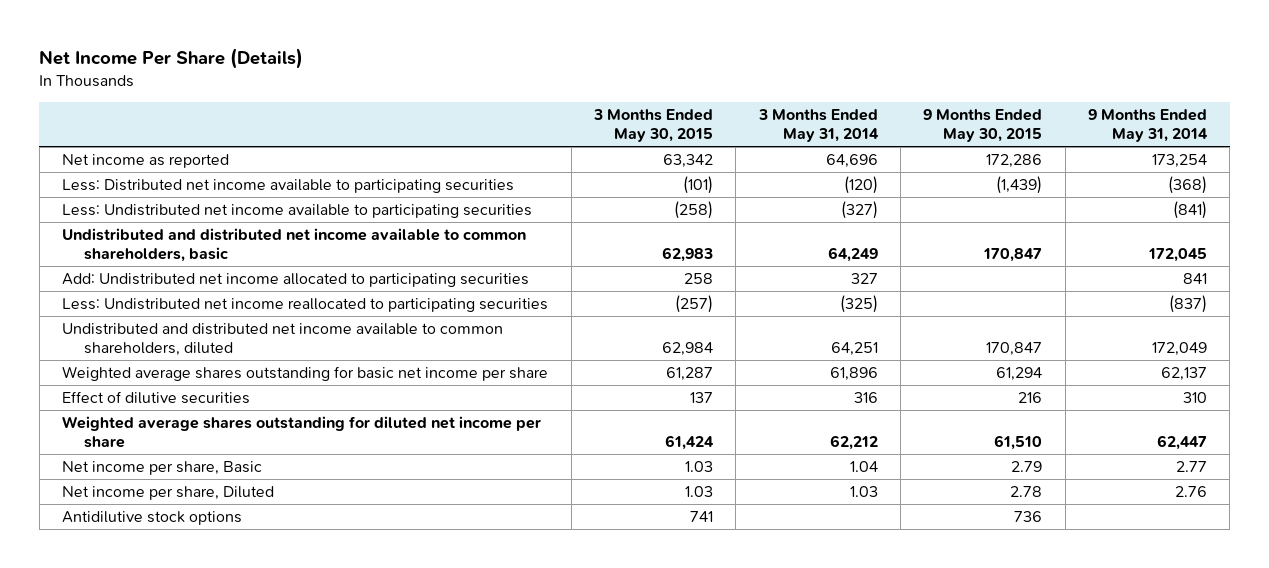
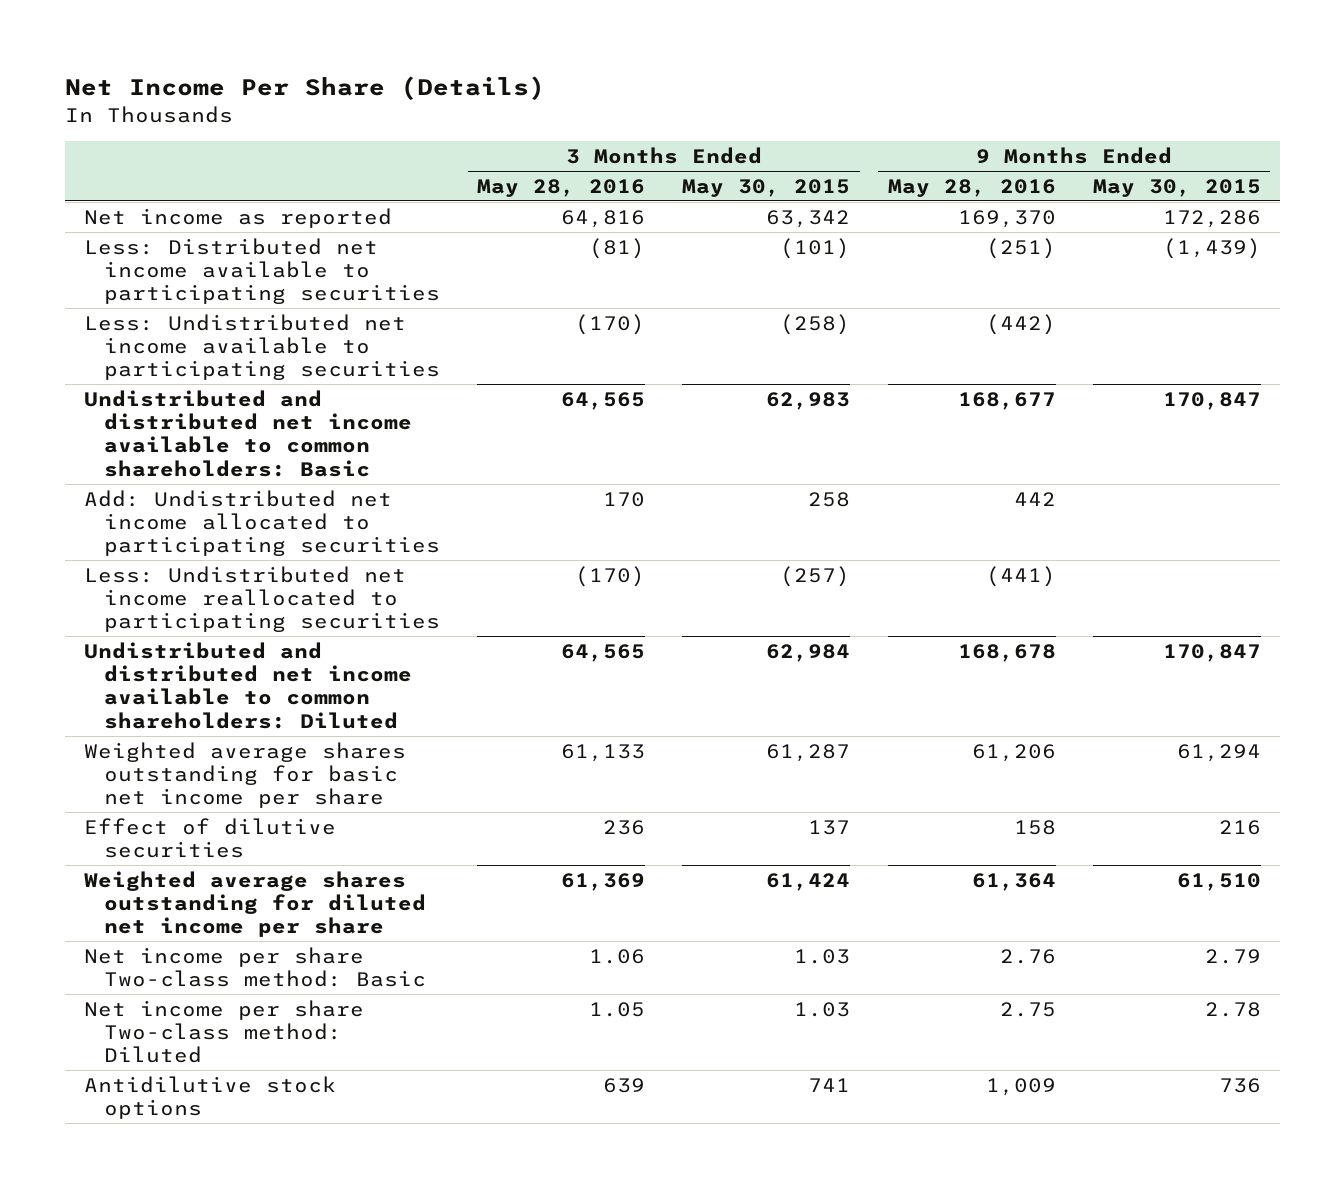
- | 3 Months Ended May 30, 2015 | 3 Months Ended May 31, 2014 | 9 Months Ended May 30, 2015 | 9 Months Ended May 31, 2014
+ | 3 Months Ended May 28, 2016 | 3 Months Ended May 30, 2015 | 9 Months Ended May 28, 2016 | 9 Months Ended May 30, 2015
- Undistributed and distributed net income available to common shareholders, basic | 62,983 | 64,249 | 170,847 | 172,045
+ Undistributed and distributed net income available to common shareholders: Basic | 64,565 | 62,983 | 168,677 | 170,847
- Undistributed and distributed net income available to common shareholders, diluted | 62,984 | 64,251 | 170,847 | 172,049
+ Undistributed and distributed net income available to common shareholders: Diluted | 64,565 | 62,984 | 168,678 | 170,847
- Net income per share, Basic | 1.03 | 1.04 | 2.79 | 2.77
- Net income per share, Diluted | 1.03 | 1.03 | 2.78 | 2.76
+ Net income per share Two-class method: Basic | 1.06 | 1.03 | 2.76 | 2.79
+ Net income per share Two-class method: Diluted | 1.05 | 1.03 | 2.75 | 2.78

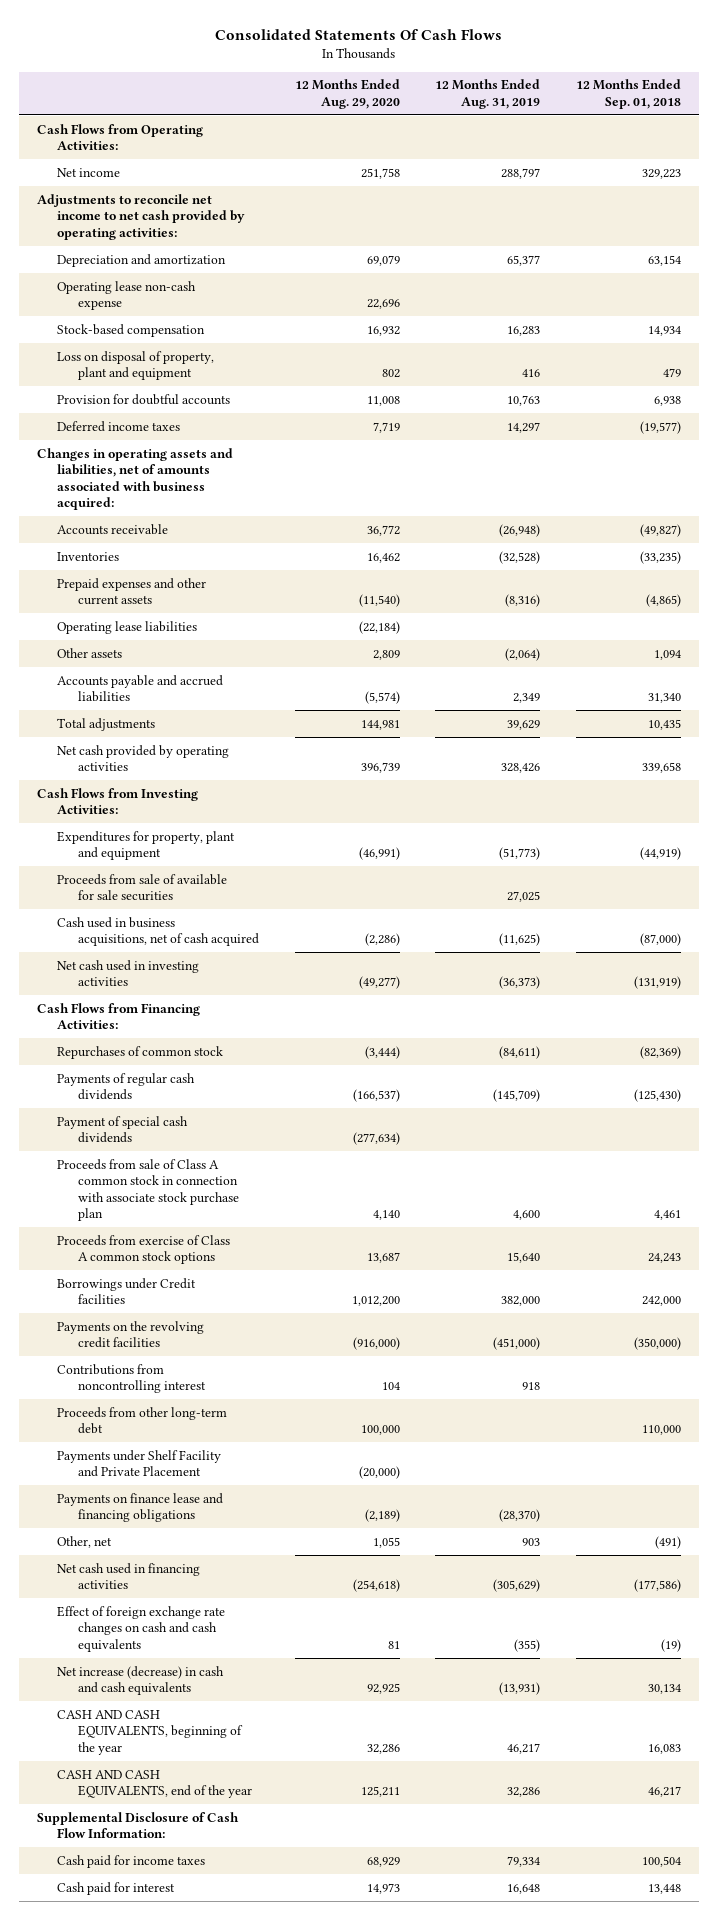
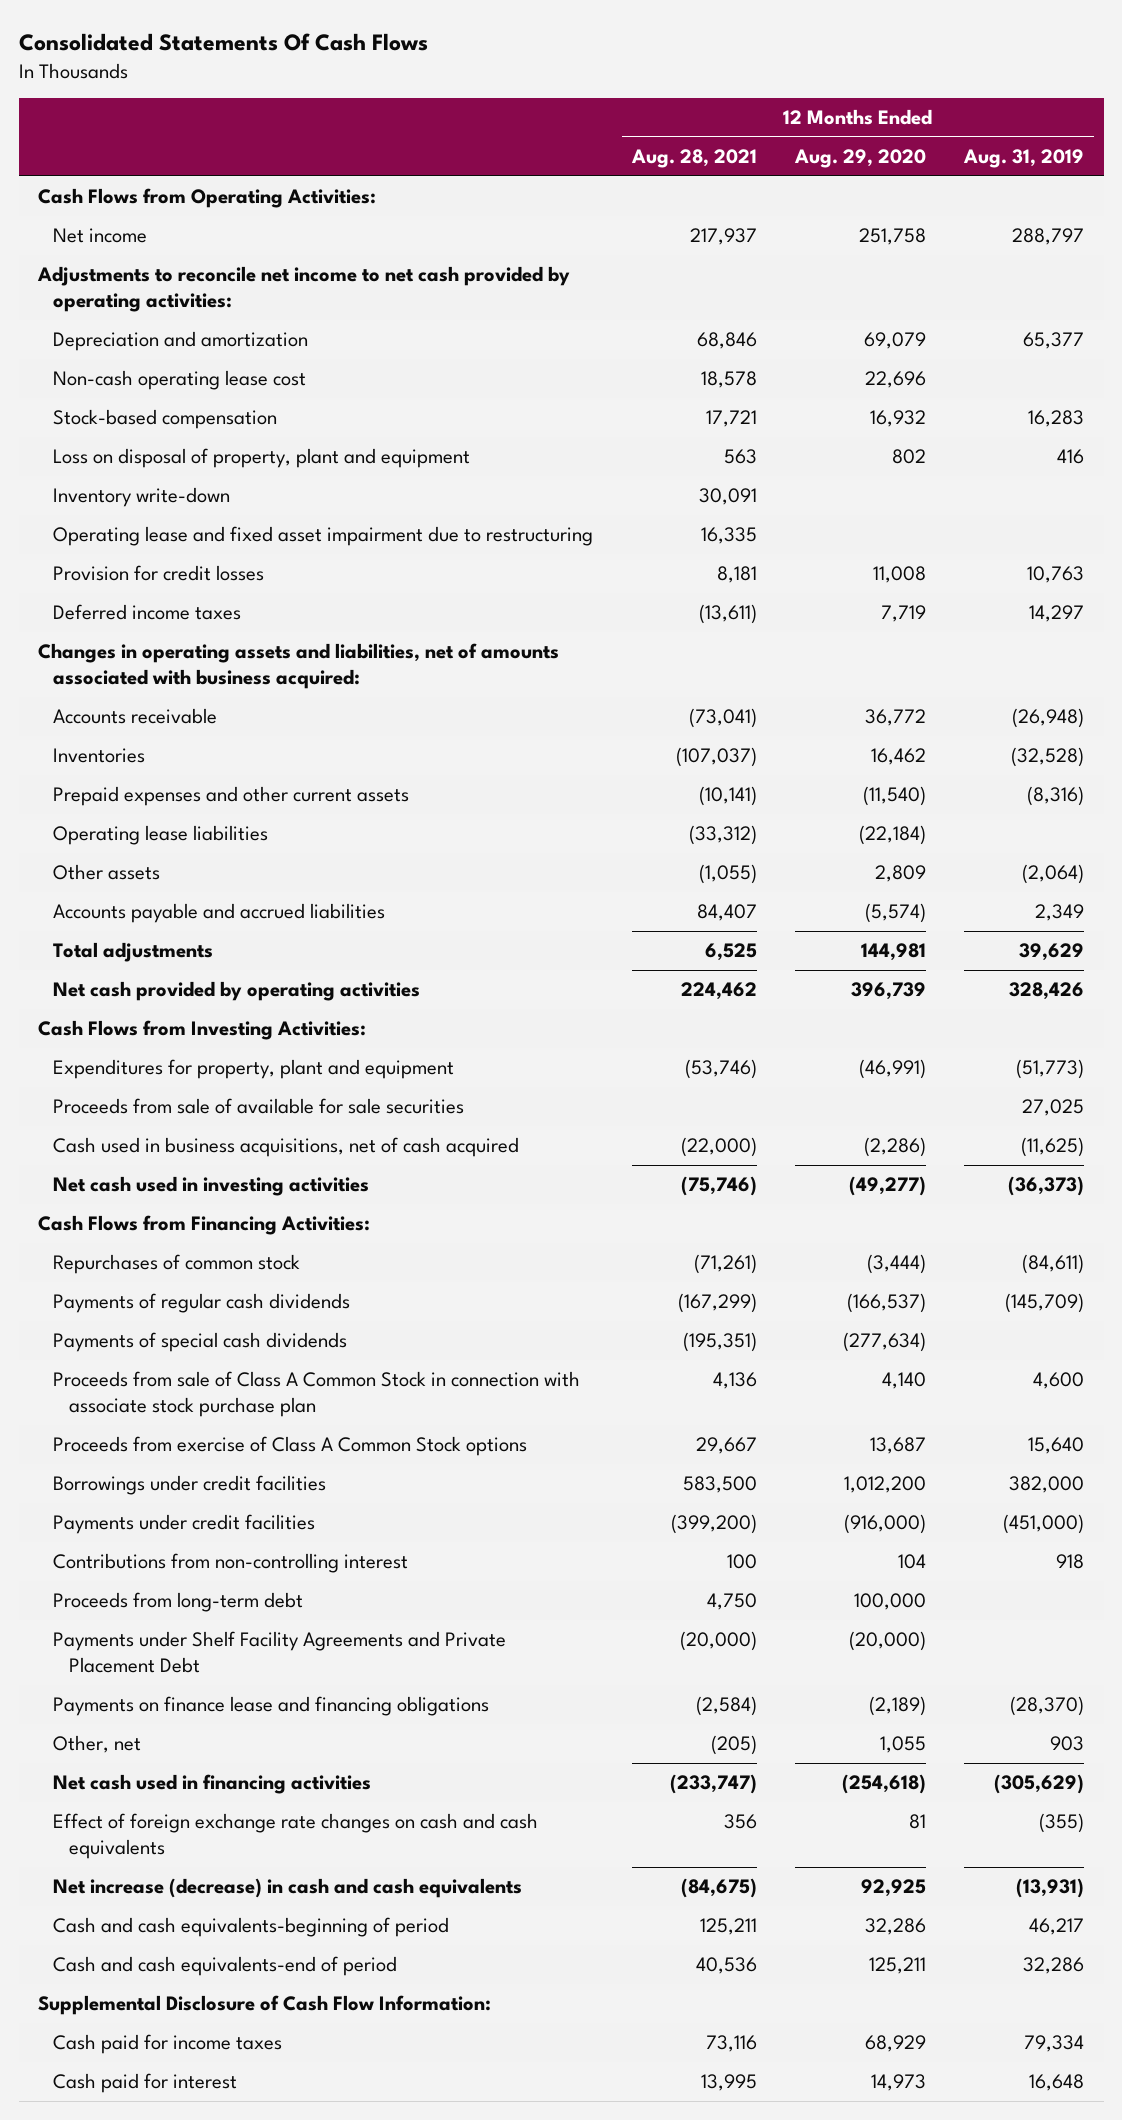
- | 12 Months Ended Aug. 29, 2020 | 12 Months Ended Aug. 31, 2019 | 12 Months Ended Sep. 01, 2018
+ | 12 Months Ended Aug. 28, 2021 | 12 Months Ended Aug. 29, 2020 | 12 Months Ended Aug. 31, 2019
- Operating lease non-cash expense | 22,696 | |
+ Non-cash operating lease cost | 18,578 | 22,696 |
- Provision for doubtful accounts | 11,008 | 10,763 | 6,938
+ Inventory write-down | 30,091 | |
+ Operating lease and fixed asset impairment due to restructuring | 16,335 | |
+ Provision for credit losses | 8,181 | 11,008 | 10,763
- Payment of special cash dividends | (277,634) | |
- Proceeds from sale of Class A common stock in connection with associate stock purchase plan | 4,140 | 4,600 | 4,461
- Proceeds from exercise of Class A common stock options | 13,687 | 15,640 | 24,243
- Borrowings under Credit facilities | 1,012,200 | 382,000 | 242,000
- Payments on the revolving credit facilities | (916,000) | (451,000) | (350,000)
- Contributions from noncontrolling interest | 104 | 918 |
- Proceeds from other long-term debt | 100,000 | | 110,000
- Payments under Shelf Facility and Private Placement | (20,000) | |
+ Payments of special cash dividends | (195,351) | (277,634) |
+ Proceeds from sale of Class A Common Stock in connection with associate stock purchase plan | 4,136 | 4,140 | 4,600
+ Proceeds from exercise of Class A Common Stock options | 29,667 | 13,687 | 15,640
+ Borrowings under credit facilities | 583,500 | 1,012,200 | 382,000
+ Payments under credit facilities | (399,200) | (916,000) | (451,000)
+ Contributions from non-controlling interest | 100 | 104 | 918
+ Proceeds from long-term debt | 4,750 | 100,000 |
+ Payments under Shelf Facility Agreements and Private Placement Debt | (20,000) | (20,000) |
- CASH AND CASH EQUIVALENTS, beginning of the year | 32,286 | 46,217 | 16,083
- CASH AND CASH EQUIVALENTS, end of the year | 125,211 | 32,286 | 46,217
+ Cash and cash equivalents-beginning of period | 125,211 | 32,286 | 46,217
+ Cash and cash equivalents-end of period | 40,536 | 125,211 | 32,286

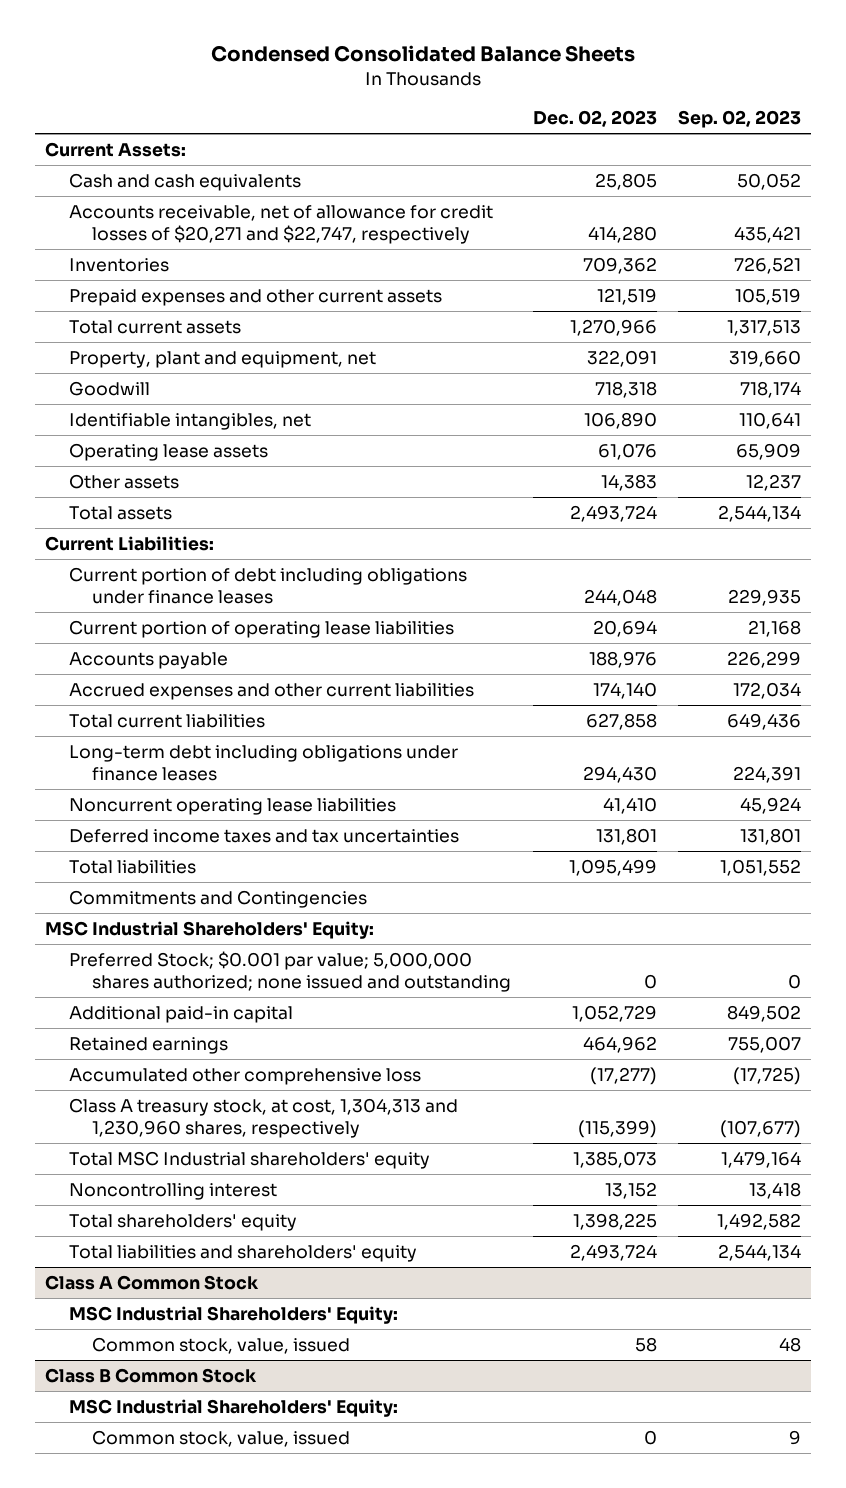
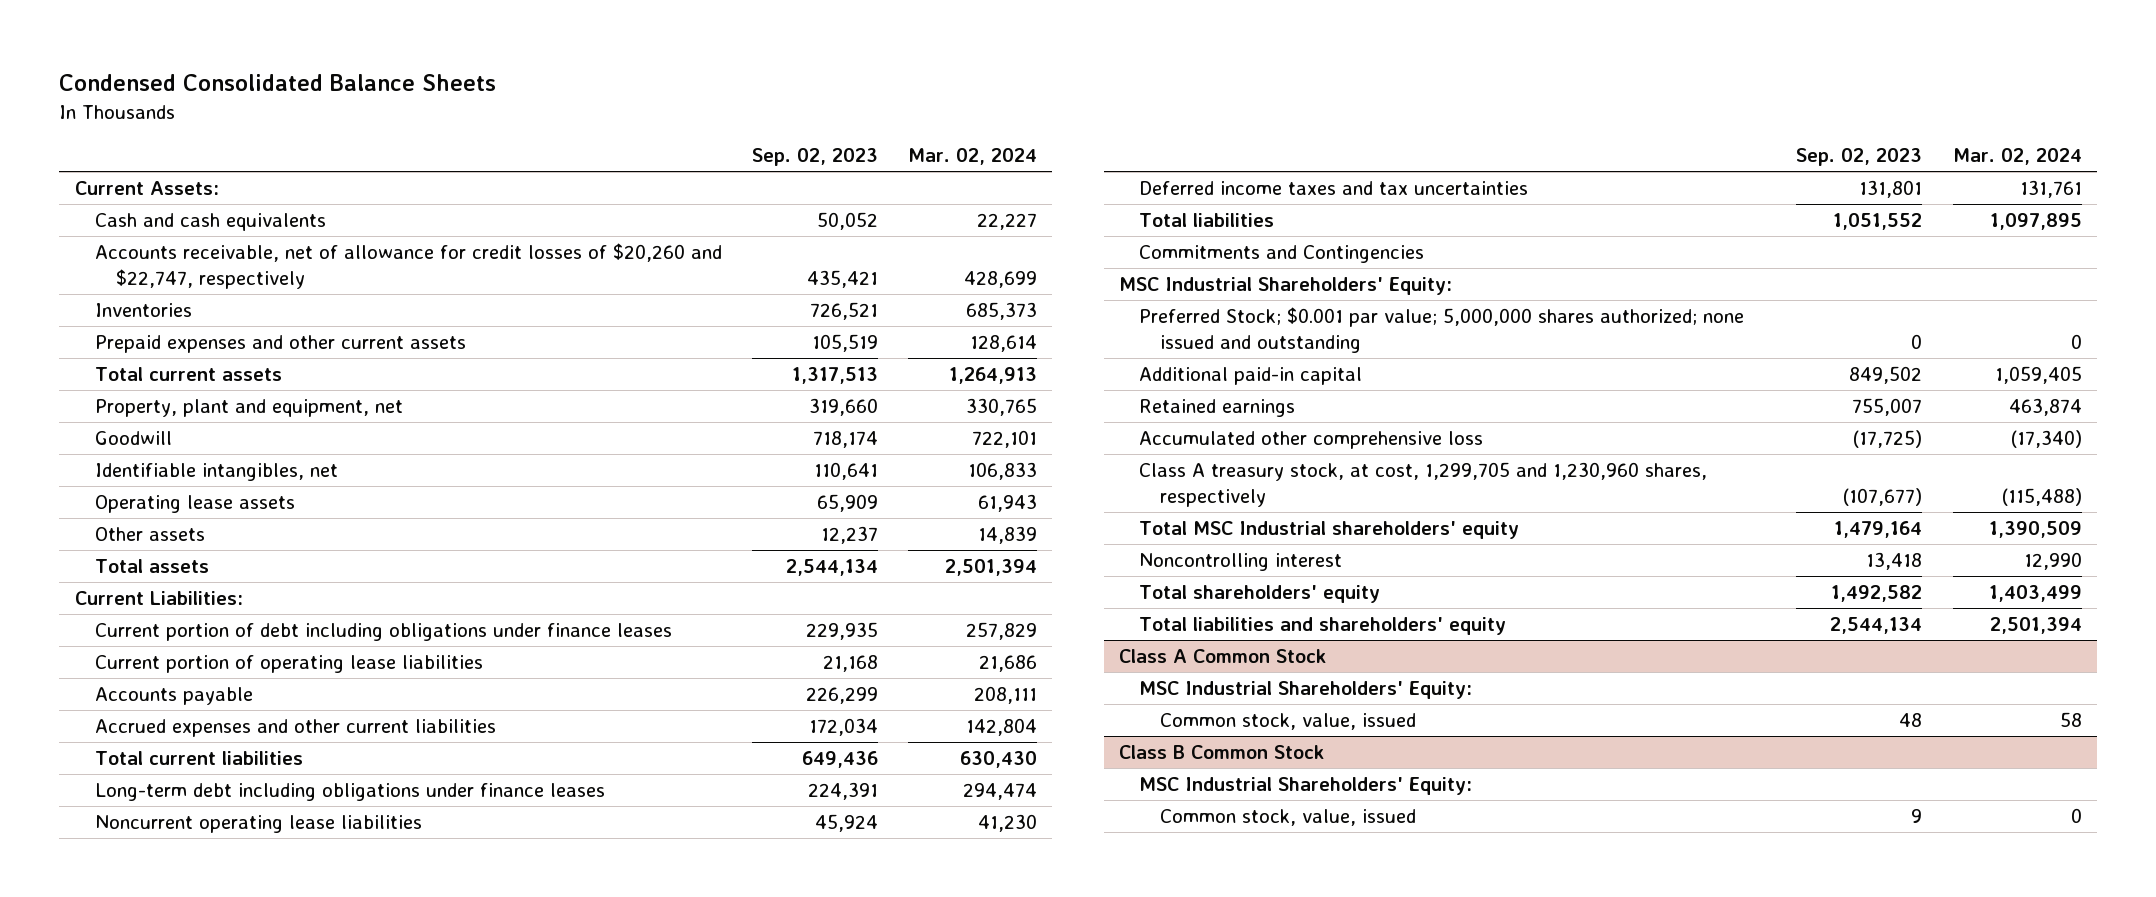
- | Dec. 02, 2023 | Sep. 02, 2023
+ | Sep. 02, 2023 | Mar. 02, 2024
- Accounts receivable, net of allowance for credit losses of $20,271 and $22,747, respectively | 414,280 | 435,421
+ Accounts receivable, net of allowance for credit losses of $20,260 and $22,747, respectively | 435,421 | 428,699
- Class A treasury stock, at cost, 1,304,313 and 1,230,960 shares, respectively | (115,399) | (107,677)
+ Class A treasury stock, at cost, 1,299,705 and 1,230,960 shares, respectively | (107,677) | (115,488)

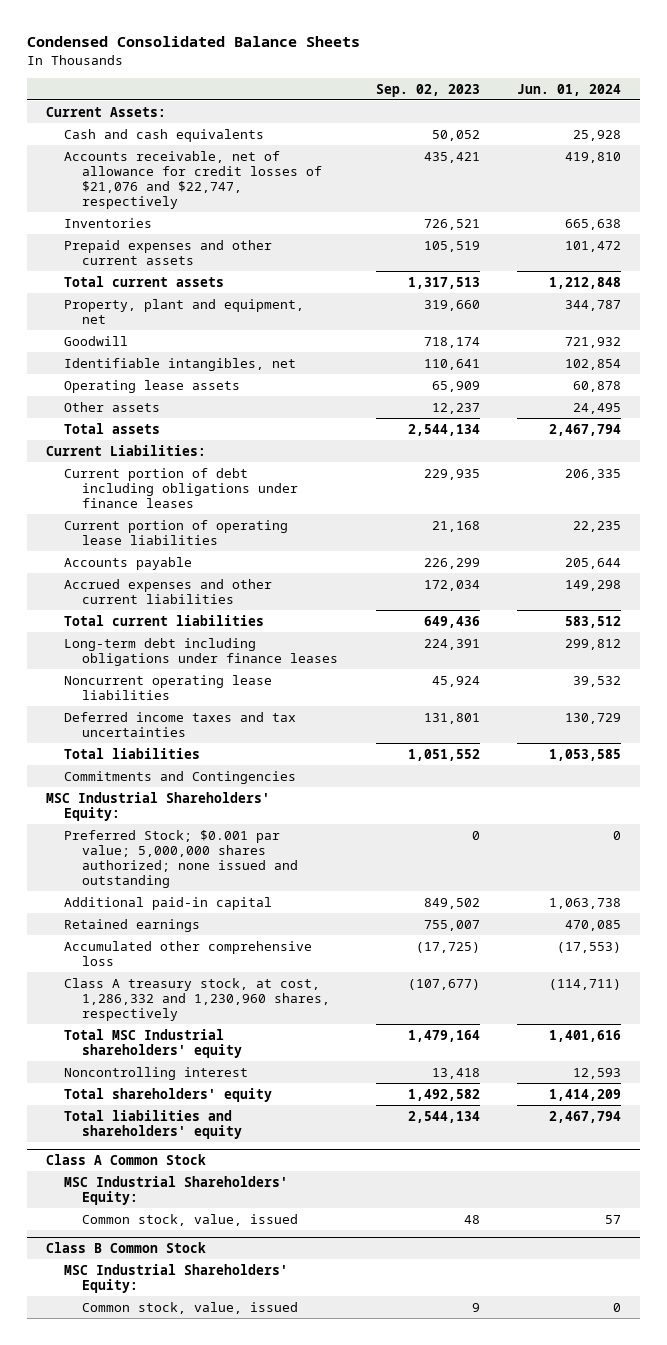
- | Sep. 02, 2023 | Mar. 02, 2024
+ | Sep. 02, 2023 | Jun. 01, 2024
- Accounts receivable, net of allowance for credit losses of $20,260 and $22,747, respectively | 435,421 | 428,699
+ Accounts receivable, net of allowance for credit losses of $21,076 and $22,747, respectively | 435,421 | 419,810
- Class A treasury stock, at cost, 1,299,705 and 1,230,960 shares, respectively | (107,677) | (115,488)
+ Class A treasury stock, at cost, 1,286,332 and 1,230,960 shares, respectively | (107,677) | (114,711)

